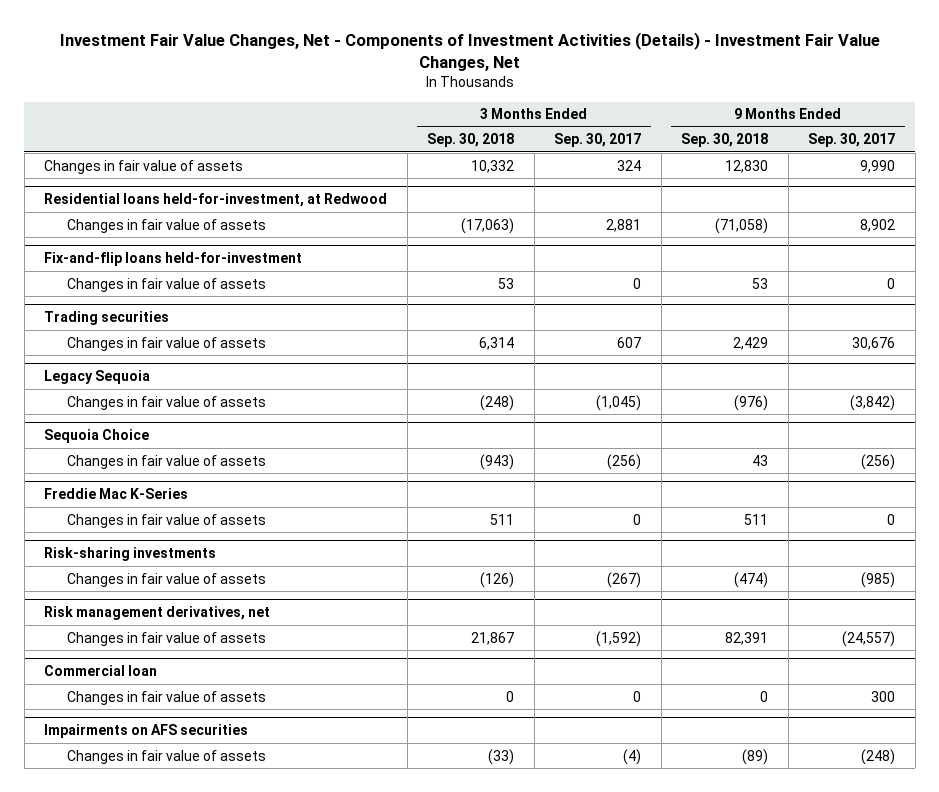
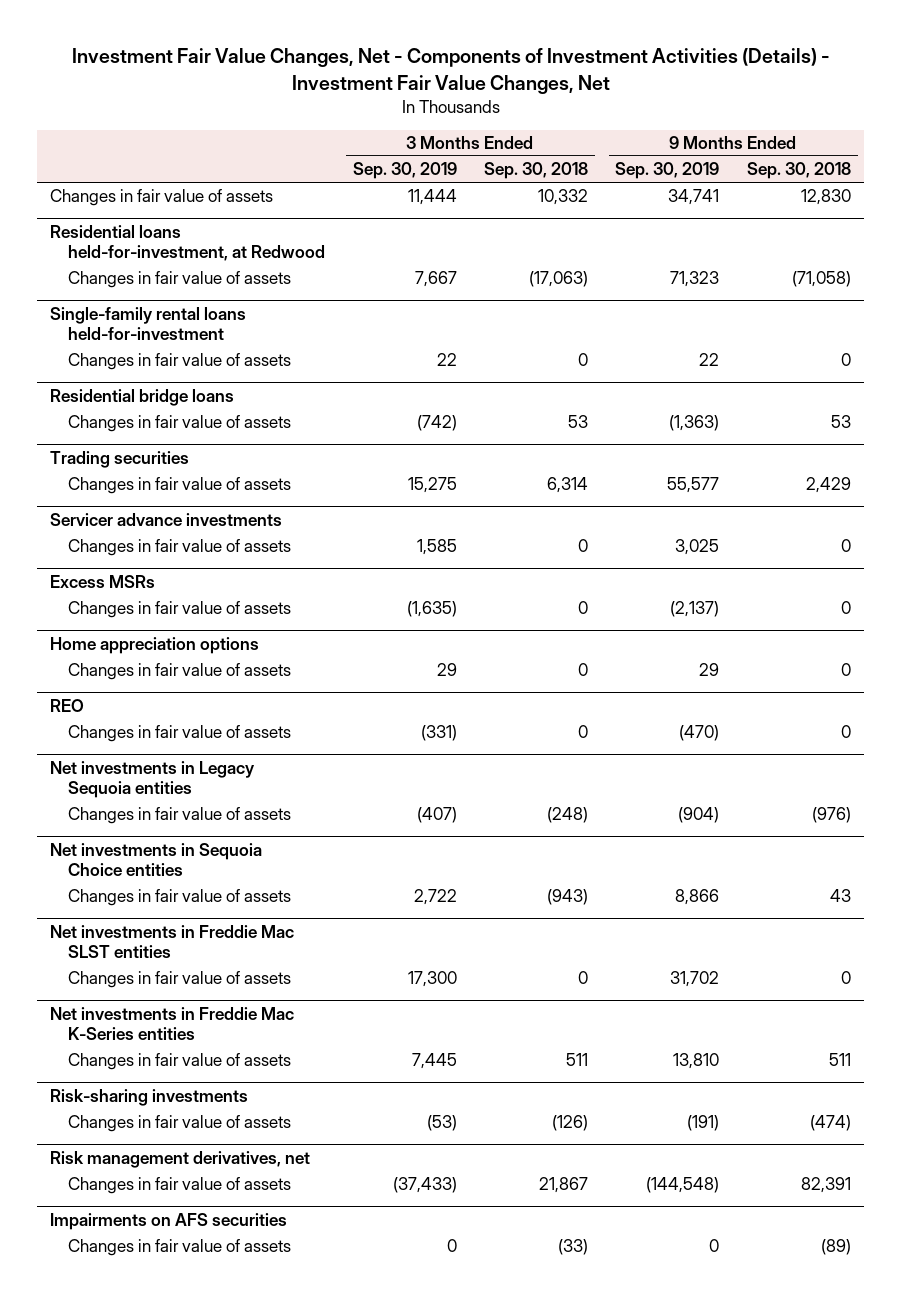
- | 3 Months Ended Sep. 30, 2018 | 3 Months Ended Sep. 30, 2017 | 9 Months Ended Sep. 30, 2018 | 9 Months Ended Sep. 30, 2017
+ | 3 Months Ended Sep. 30, 2019 | 3 Months Ended Sep. 30, 2018 | 9 Months Ended Sep. 30, 2019 | 9 Months Ended Sep. 30, 2018
- Fix-and-flip loans held-for-investment
+ Single-family rental loans held-for-investment
+ Changes in fair value of assets | 22 | 0 | 22 | 0
+ Residential bridge loans
- Legacy Sequoia
+ Servicer advance investments
+ Changes in fair value of assets | 1,585 | 0 | 3,025 | 0
+ Excess MSRs
+ Changes in fair value of assets | (1,635) | 0 | (2,137) | 0
+ Home appreciation options
+ Changes in fair value of assets | 29 | 0 | 29 | 0
+ REO
+ Changes in fair value of assets | (331) | 0 | (470) | 0
+ Net investments in Legacy Sequoia entities
- Sequoia Choice
+ Net investments in Sequoia Choice entities
- Freddie Mac K-Series
+ Net investments in Freddie Mac SLST entities
+ Changes in fair value of assets | 17,300 | 0 | 31,702 | 0
+ Net investments in Freddie Mac K-Series entities
- Commercial loan
- Changes in fair value of assets | 0 | 0 | 0 | 300

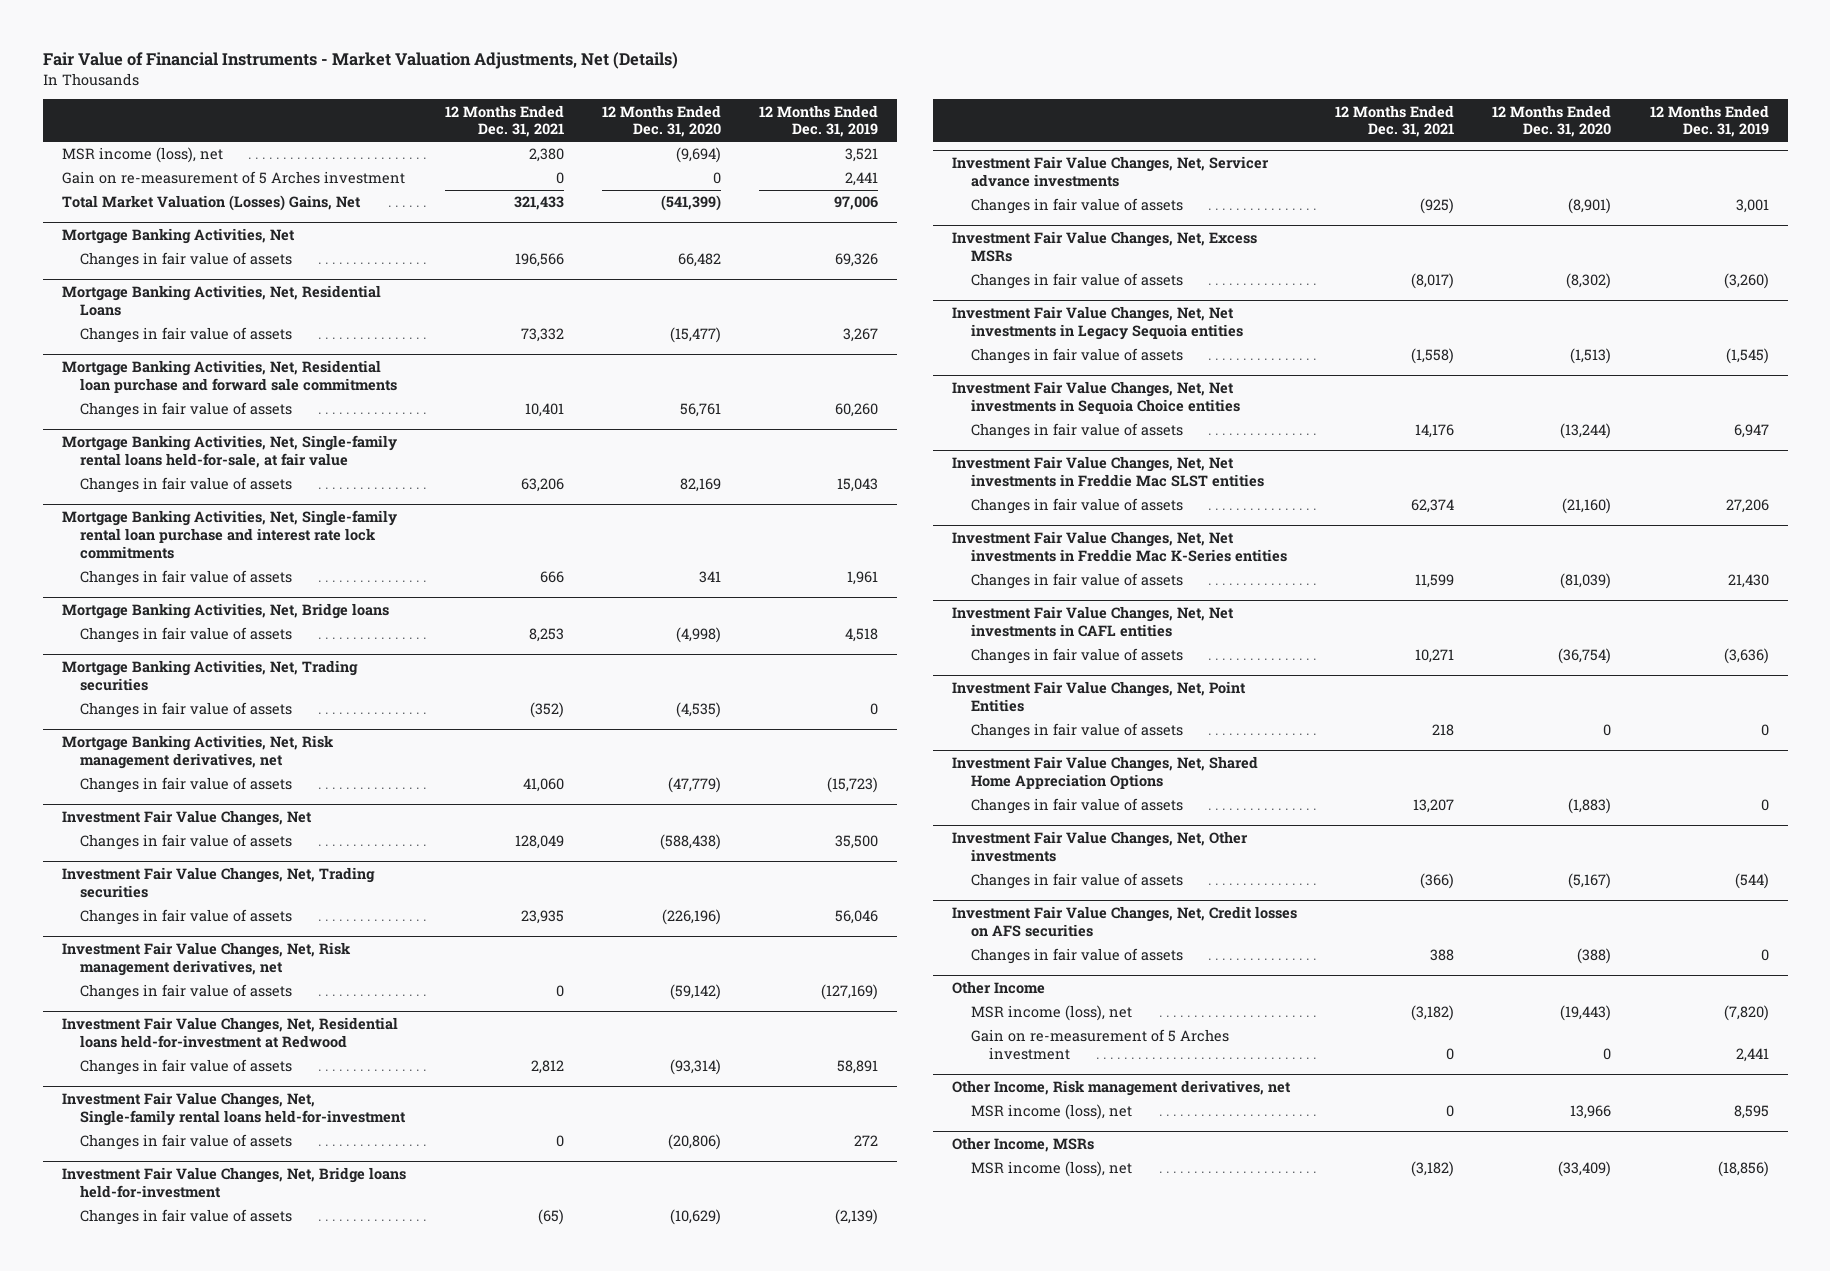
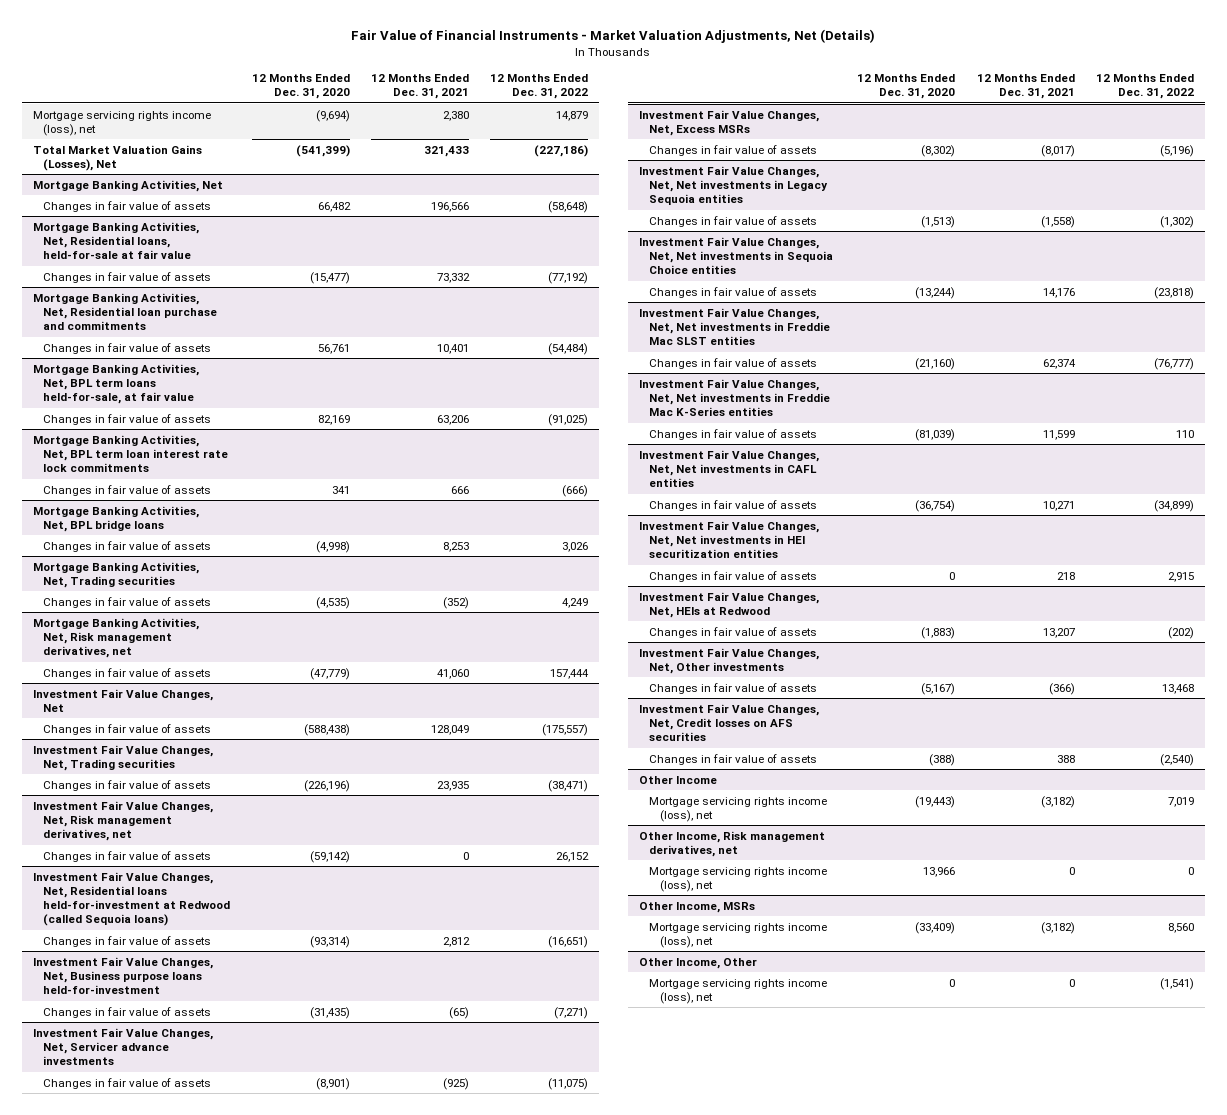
- | 12 Months Ended Dec. 31, 2021 | 12 Months Ended Dec. 31, 2020 | 12 Months Ended Dec. 31, 2019
+ | 12 Months Ended Dec. 31, 2020 | 12 Months Ended Dec. 31, 2021 | 12 Months Ended Dec. 31, 2022
- MSR income (loss), net | 2,380 | (9,694) | 3,521
- Gain on re-measurement of 5 Arches investment | 0 | 0 | 2,441
- Total Market Valuation (Losses) Gains, Net | 321,433 | (541,399) | 97,006
+ Mortgage servicing rights income (loss), net | (9,694) | 2,380 | 14,879
+ Total Market Valuation Gains (Losses), Net | (541,399) | 321,433 | (227,186)
- Mortgage Banking Activities, Net, Residential Loans
+ Mortgage Banking Activities, Net, Residential loans, held-for-sale at fair value
- Mortgage Banking Activities, Net, Residential loan purchase and forward sale commitments
+ Mortgage Banking Activities, Net, Residential loan purchase and commitments
- Mortgage Banking Activities, Net, Single-family rental loans held-for-sale, at fair value
+ Mortgage Banking Activities, Net, BPL term loans held-for-sale, at fair value
- Mortgage Banking Activities, Net, Single-family rental loan purchase and interest rate lock commitments
+ Mortgage Banking Activities, Net, BPL term loan interest rate lock commitments
- Mortgage Banking Activities, Net, Bridge loans
+ Mortgage Banking Activities, Net, BPL bridge loans
- Investment Fair Value Changes, Net, Residential loans held-for-investment at Redwood
+ Investment Fair Value Changes, Net, Residential loans held-for-investment at Redwood (called Sequoia loans)
- Investment Fair Value Changes, Net, Single-family rental loans held-for-investment
- Changes in fair value of assets | 0 | (20,806) | 272
- Investment Fair Value Changes, Net, Bridge loans held-for-investment
- Changes in fair value of assets | (65) | (10,629) | (2,139)
+ Investment Fair Value Changes, Net, Business purpose loans held-for-investment
+ Changes in fair value of assets | (31,435) | (65) | (7,271)
- Investment Fair Value Changes, Net, Point Entities
+ Investment Fair Value Changes, Net, Net investments in HEI securitization entities
- Investment Fair Value Changes, Net, Shared Home Appreciation Options
+ Investment Fair Value Changes, Net, HEIs at Redwood
@ Other Income
- MSR income (loss), net | (3,182) | (19,443) | (7,820)
- Gain on re-measurement of 5 Arches investment | 0 | 0 | 2,441
+ Mortgage servicing rights income (loss), net | (19,443) | (3,182) | 7,019
@ Other Income, Risk management derivatives, net
- MSR income (loss), net | 0 | 13,966 | 8,595
+ Mortgage servicing rights income (loss), net | 13,966 | 0 | 0
@ Other Income, MSRs
- MSR income (loss), net | (3,182) | (33,409) | (18,856)
+ Mortgage servicing rights income (loss), net | (33,409) | (3,182) | 8,560
+ Other Income, Other
+ Mortgage servicing rights income (loss), net | 0 | 0 | (1,541)

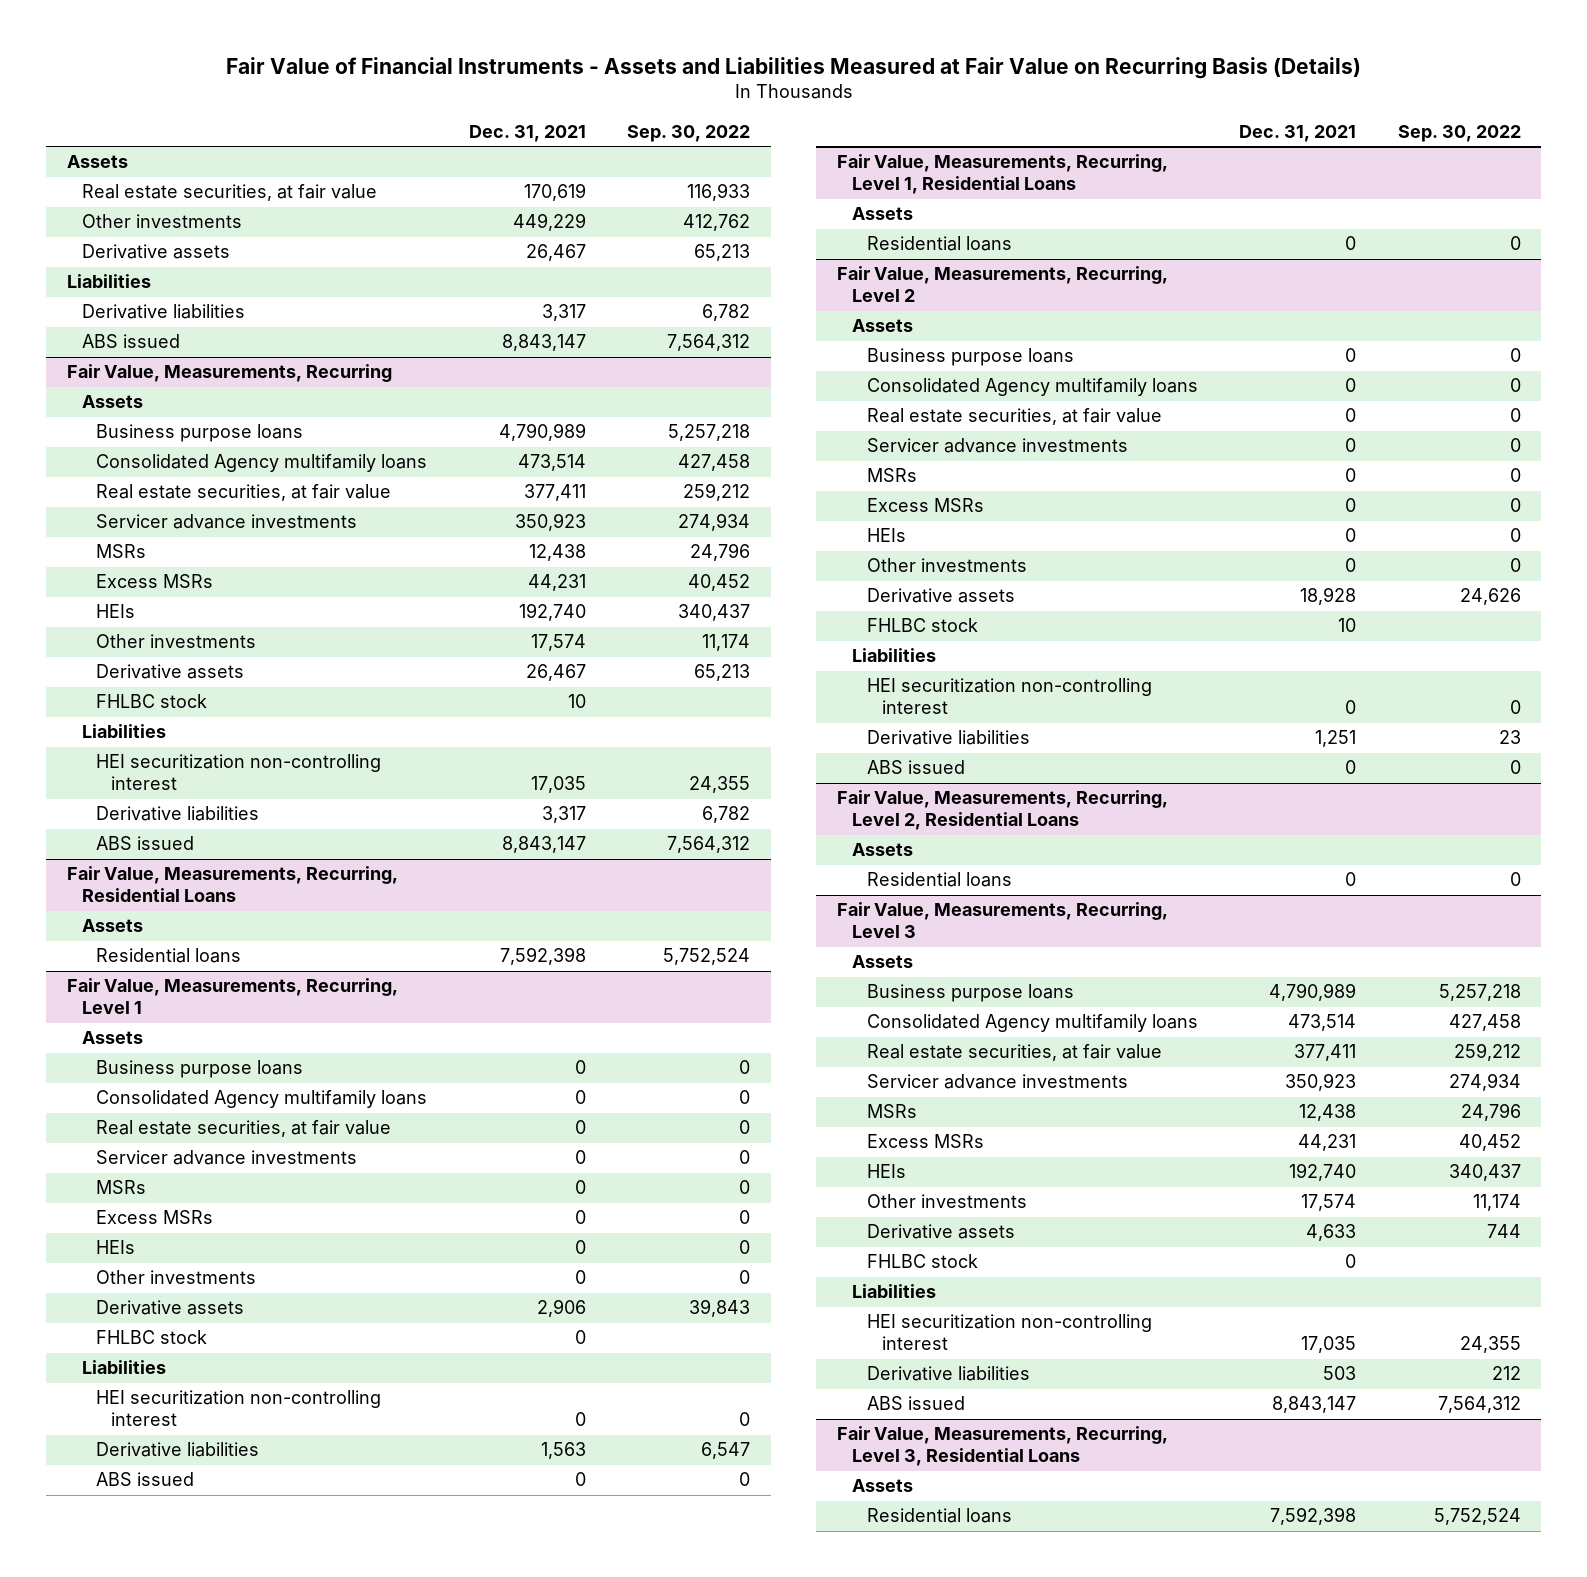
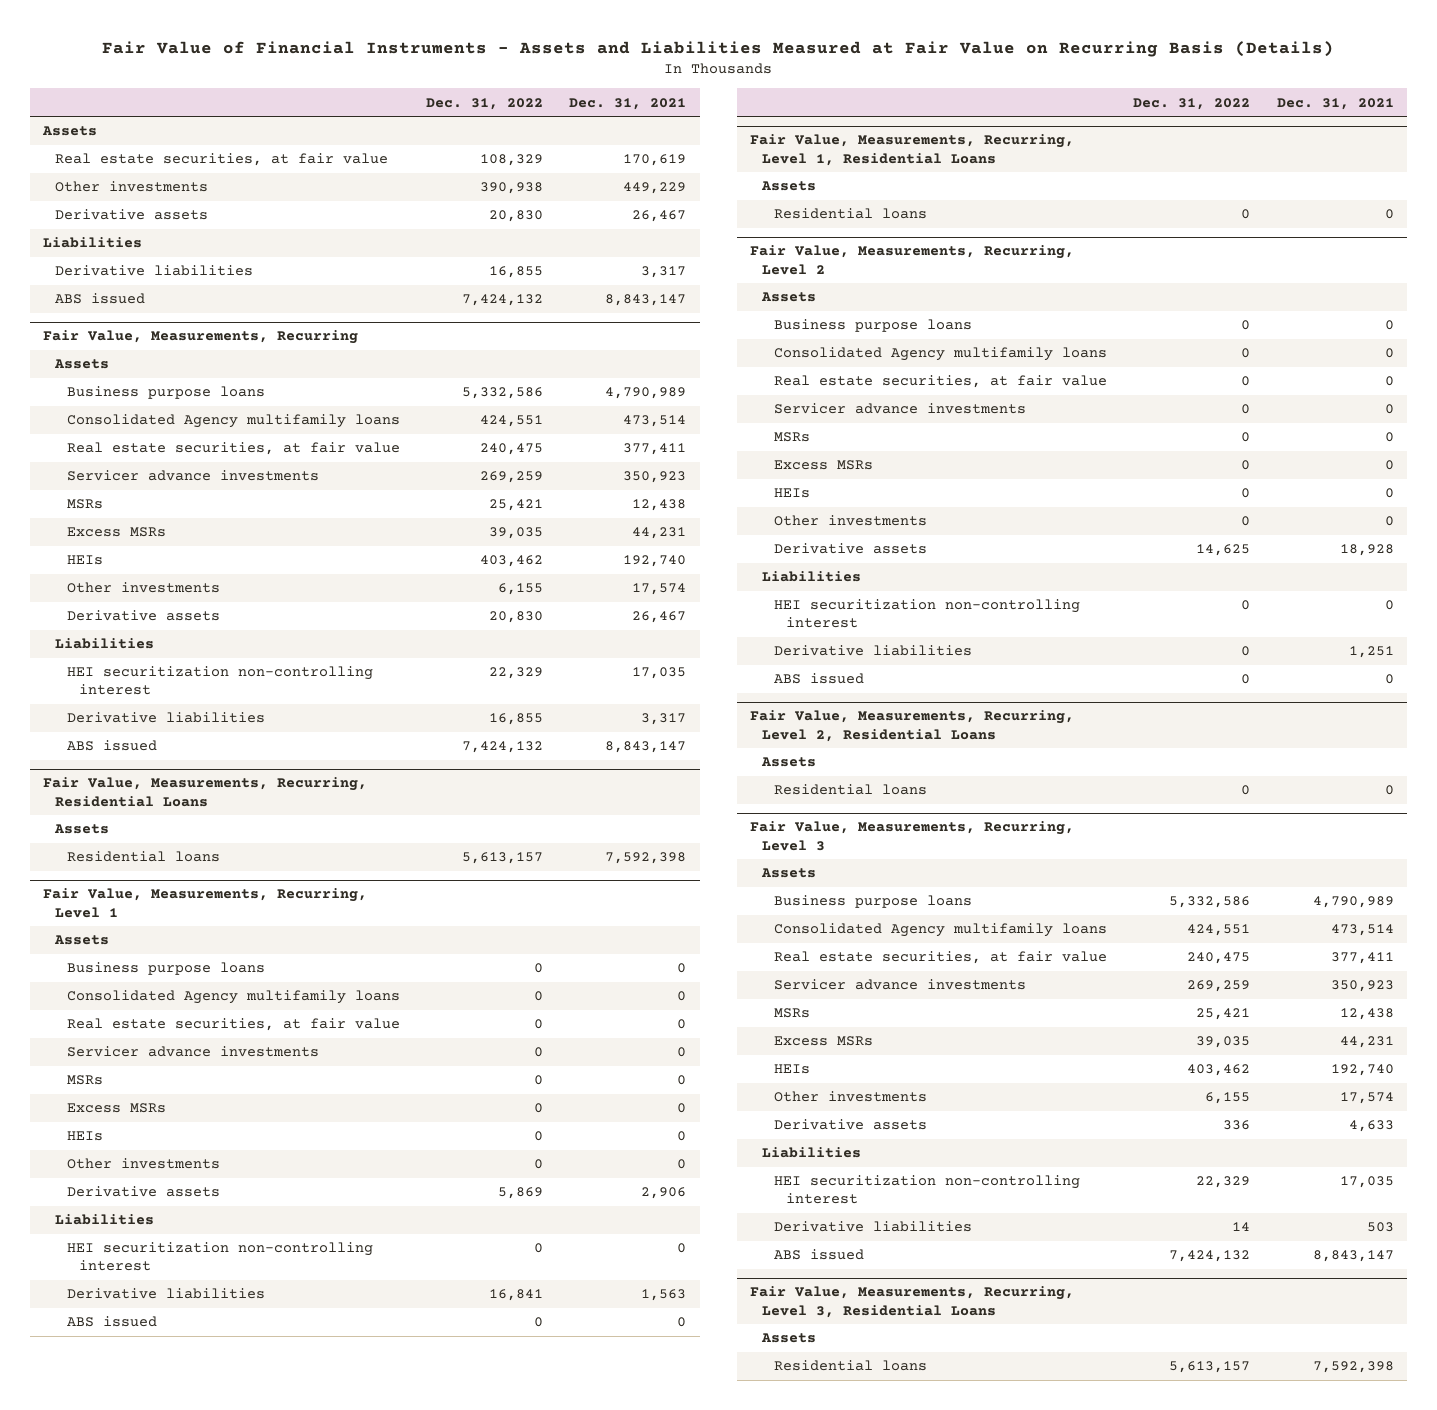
- | Dec. 31, 2021 | Sep. 30, 2022
+ | Dec. 31, 2022 | Dec. 31, 2021
@ Fair Value, Measurements, Recurring
- FHLBC stock | 10 |
@ Fair Value, Measurements, Recurring, Level 1
- FHLBC stock | 0 |
@ Fair Value, Measurements, Recurring, Level 2
- FHLBC stock | 10 |
@ Fair Value, Measurements, Recurring, Level 3
- FHLBC stock | 0 |

